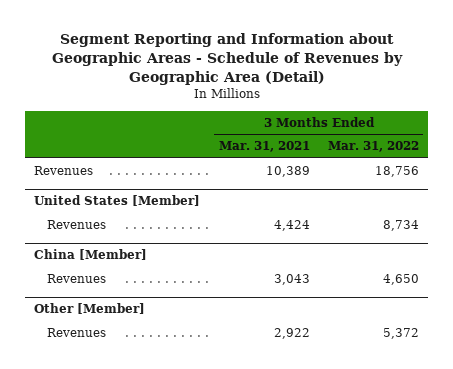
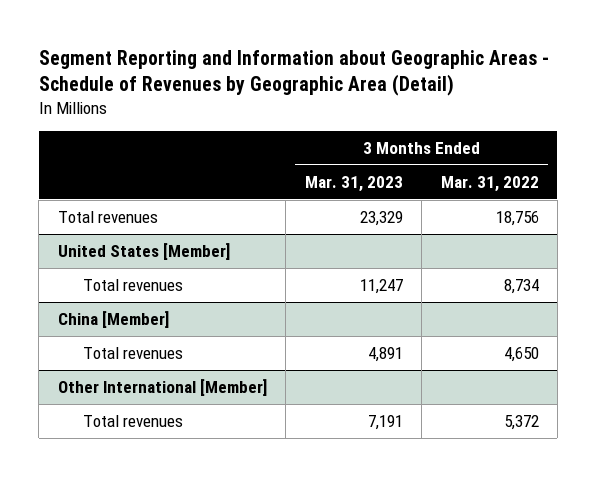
- | 3 Months Ended Mar. 31, 2021 | 3 Months Ended Mar. 31, 2022
+ | 3 Months Ended Mar. 31, 2023 | 3 Months Ended Mar. 31, 2022
- Revenues | 10,389 | 18,756
+ Total revenues | 23,329 | 18,756
@ United States [Member]
- Revenues | 4,424 | 8,734
+ Total revenues | 11,247 | 8,734
@ China [Member]
- Revenues | 3,043 | 4,650
- Other [Member]
- Revenues | 2,922 | 5,372
@ China [Member]
+ Total revenues | 4,891 | 4,650
+ Other International [Member]
+ Total revenues | 7,191 | 5,372

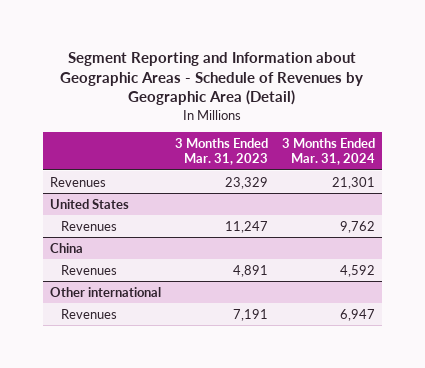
- | 3 Months Ended Mar. 31, 2023 | 3 Months Ended Mar. 31, 2022
+ | 3 Months Ended Mar. 31, 2023 | 3 Months Ended Mar. 31, 2024
- Total revenues | 23,329 | 18,756
- United States [Member]
- Total revenues | 11,247 | 8,734
- China [Member]
- Total revenues | 4,891 | 4,650
- Other International [Member]
- Total revenues | 7,191 | 5,372
+ Revenues | 23,329 | 21,301
+ United States
+ Revenues | 11,247 | 9,762
+ China
+ Revenues | 4,891 | 4,592
+ Other international
+ Revenues | 7,191 | 6,947

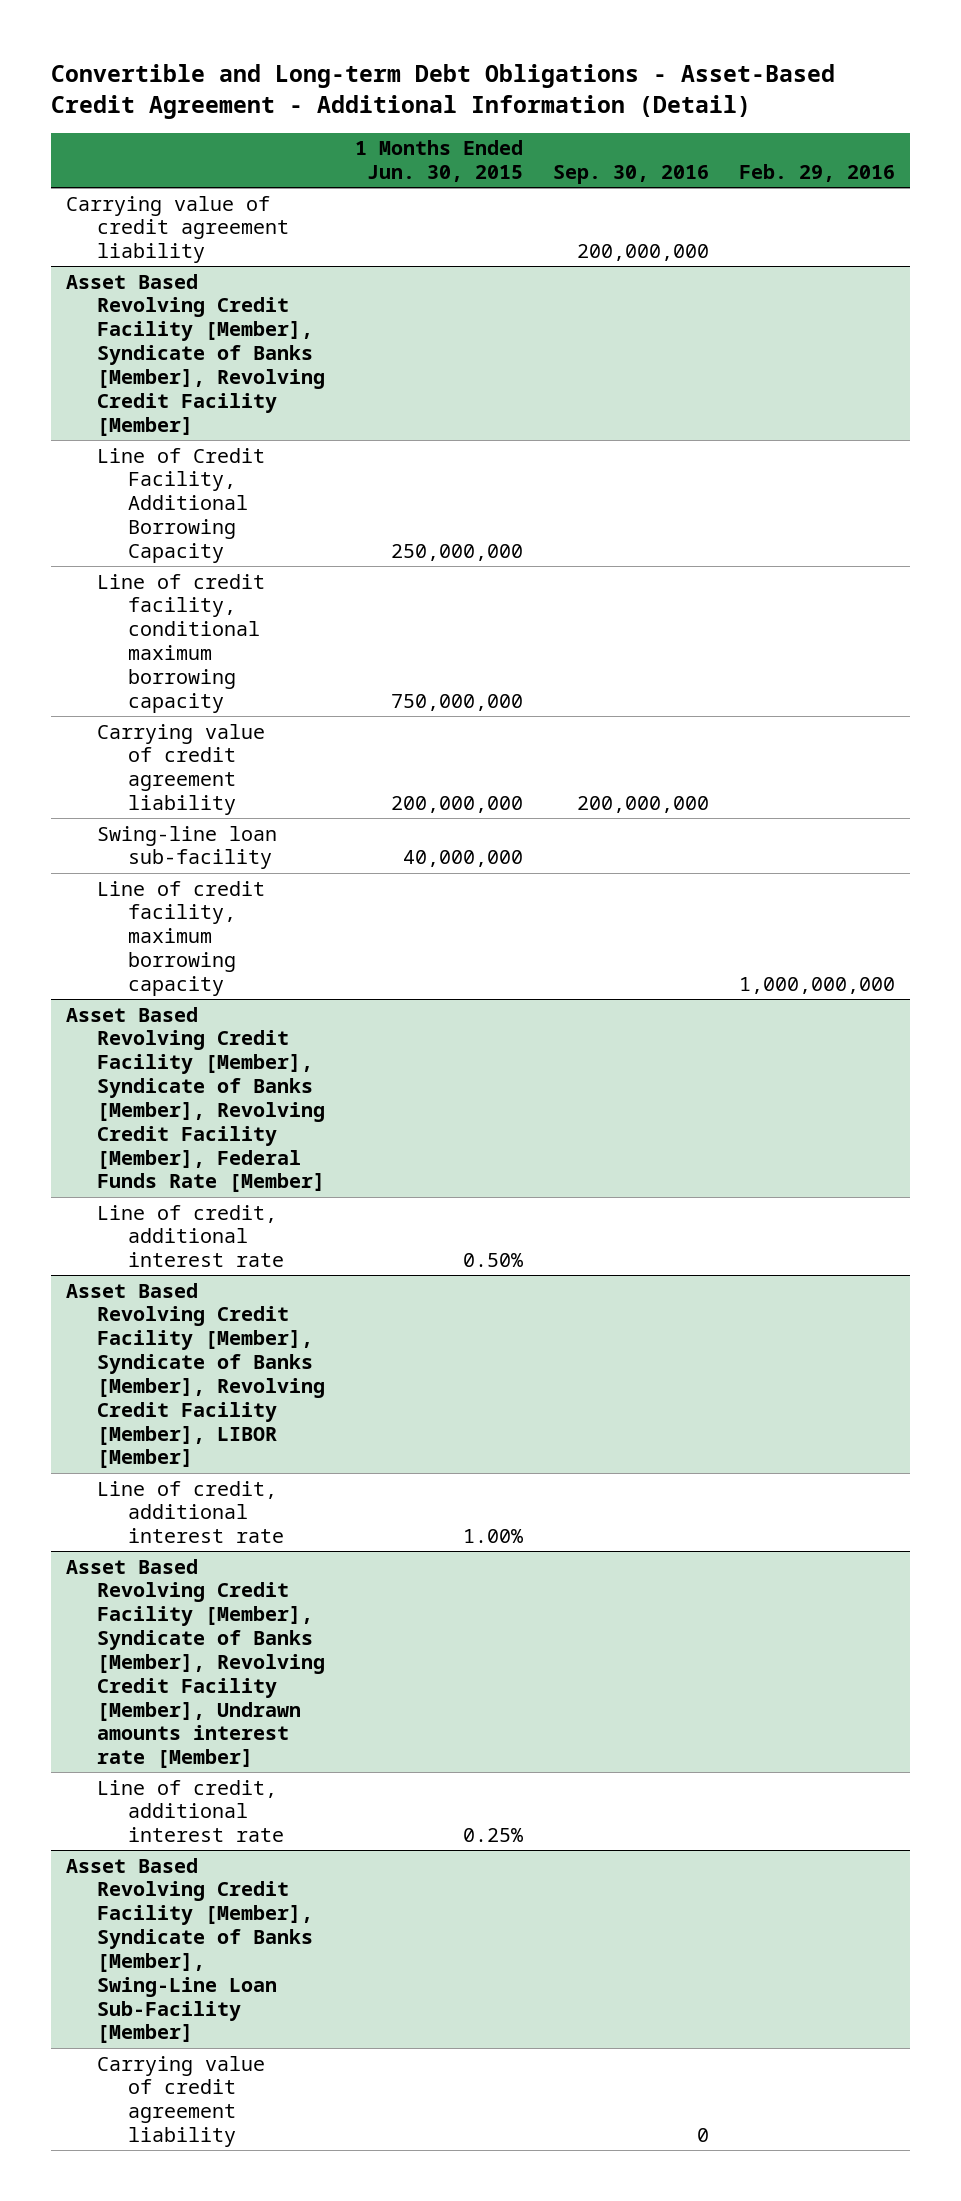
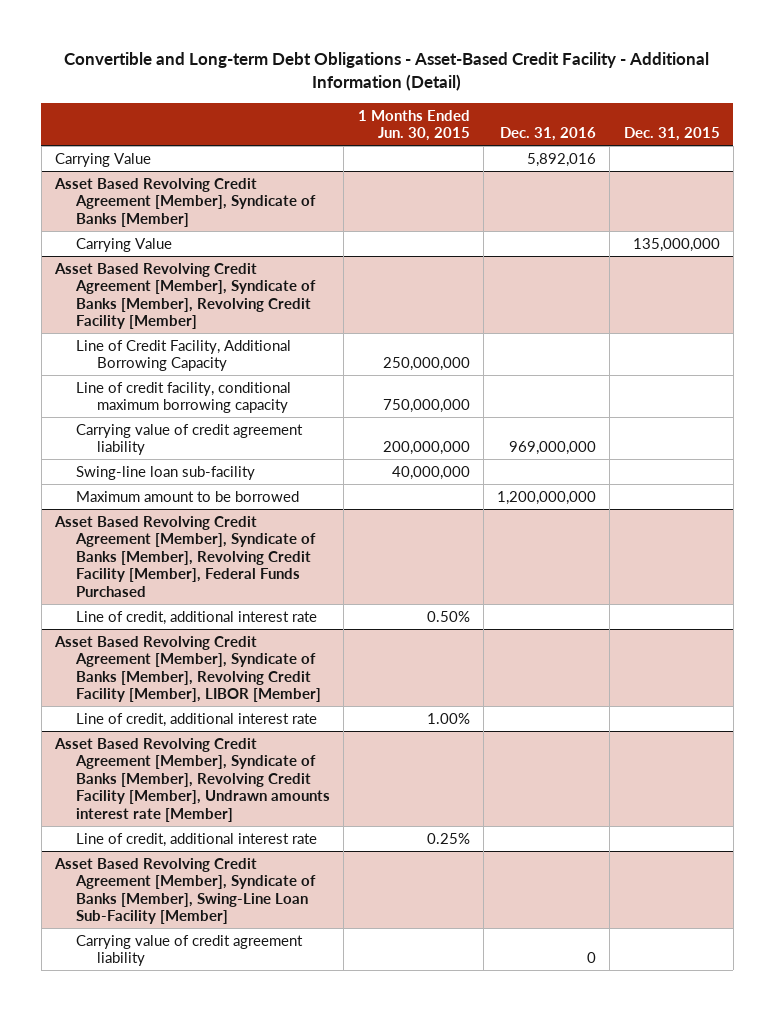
- Convertible and Long-term Debt Obligations - Asset-Based Credit Agreement - Additional Information (Detail)
+ Convertible and Long-term Debt Obligations - Asset-Based Credit Facility - Additional Information (Detail)
- | 1 Months Ended Jun. 30, 2015 | Sep. 30, 2016 | Feb. 29, 2016
+ | 1 Months Ended Jun. 30, 2015 | Dec. 31, 2016 | Dec. 31, 2015
- Carrying value of credit agreement liability | | 200,000,000 |
- Asset Based Revolving Credit Facility [Member], Syndicate of Banks [Member], Revolving Credit Facility [Member]
+ Carrying Value | | 5,892,016 |
+ Asset Based Revolving Credit Agreement [Member], Syndicate of Banks [Member]
+ Carrying Value | | | 135,000,000
+ Asset Based Revolving Credit Agreement [Member], Syndicate of Banks [Member], Revolving Credit Facility [Member]
- Line of credit facility, maximum borrowing capacity | | | 1,000,000,000
- Asset Based Revolving Credit Facility [Member], Syndicate of Banks [Member], Revolving Credit Facility [Member], Federal Funds Rate [Member]
+ Maximum amount to be borrowed | | 1,200,000,000 |
+ Asset Based Revolving Credit Agreement [Member], Syndicate of Banks [Member], Revolving Credit Facility [Member], Federal Funds Purchased
- Asset Based Revolving Credit Facility [Member], Syndicate of Banks [Member], Revolving Credit Facility [Member], LIBOR [Member]
+ Asset Based Revolving Credit Agreement [Member], Syndicate of Banks [Member], Revolving Credit Facility [Member], LIBOR [Member]
- Asset Based Revolving Credit Facility [Member], Syndicate of Banks [Member], Revolving Credit Facility [Member], Undrawn amounts interest rate [Member]
+ Asset Based Revolving Credit Agreement [Member], Syndicate of Banks [Member], Revolving Credit Facility [Member], Undrawn amounts interest rate [Member]
- Asset Based Revolving Credit Facility [Member], Syndicate of Banks [Member], Swing-Line Loan Sub-Facility [Member]
+ Asset Based Revolving Credit Agreement [Member], Syndicate of Banks [Member], Swing-Line Loan Sub-Facility [Member]

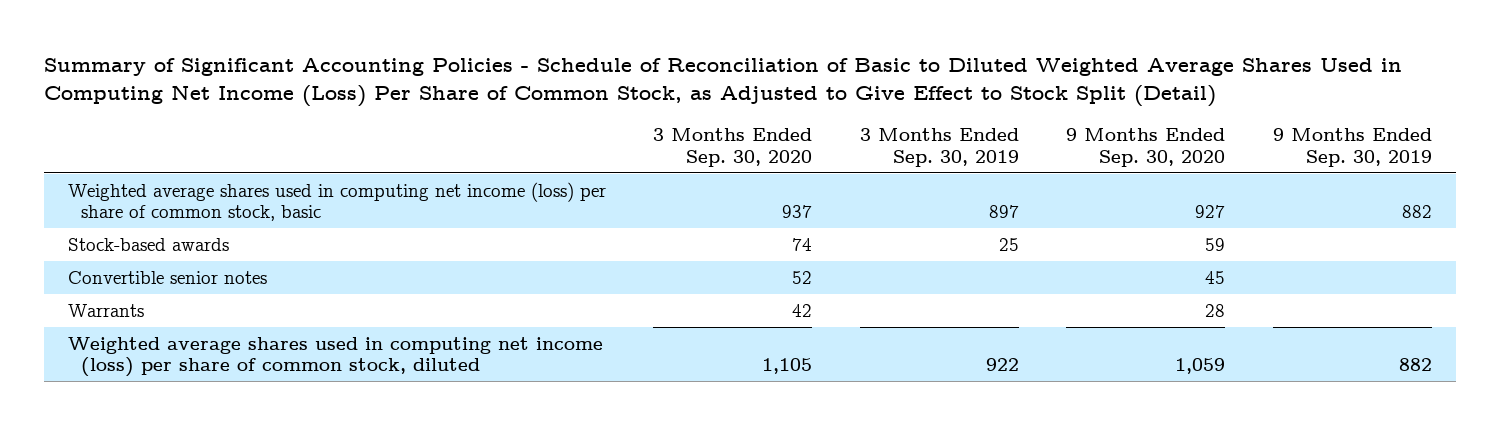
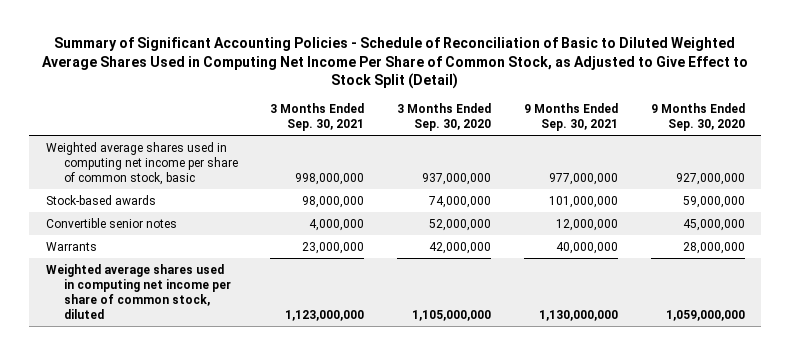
- Summary of Significant Accounting Policies - Schedule of Reconciliation of Basic to Diluted Weighted Average Shares Used in Computing Net Income (Loss) Per Share of Common Stock, as Adjusted to Give Effect to Stock Split (Detail)
+ Summary of Significant Accounting Policies - Schedule of Reconciliation of Basic to Diluted Weighted Average Shares Used in Computing Net Income Per Share of Common Stock, as Adjusted to Give Effect to Stock Split (Detail)
- | 3 Months Ended Sep. 30, 2020 | 3 Months Ended Sep. 30, 2019 | 9 Months Ended Sep. 30, 2020 | 9 Months Ended Sep. 30, 2019
+ | 3 Months Ended Sep. 30, 2021 | 3 Months Ended Sep. 30, 2020 | 9 Months Ended Sep. 30, 2021 | 9 Months Ended Sep. 30, 2020
- Weighted average shares used in computing net income (loss) per share of common stock, basic | 937 | 897 | 927 | 882
- Stock-based awards | 74 | 25 | 59 |
- Convertible senior notes | 52 | | 45 |
- Warrants | 42 | | 28 |
- Weighted average shares used in computing net income (loss) per share of common stock, diluted | 1,105 | 922 | 1,059 | 882
+ Weighted average shares used in computing net income per share of common stock, basic | 998,000,000 | 937,000,000 | 977,000,000 | 927,000,000
+ Stock-based awards | 98,000,000 | 74,000,000 | 101,000,000 | 59,000,000
+ Convertible senior notes | 4,000,000 | 52,000,000 | 12,000,000 | 45,000,000
+ Warrants | 23,000,000 | 42,000,000 | 40,000,000 | 28,000,000
+ Weighted average shares used in computing net income per share of common stock, diluted | 1,123,000,000 | 1,105,000,000 | 1,130,000,000 | 1,059,000,000

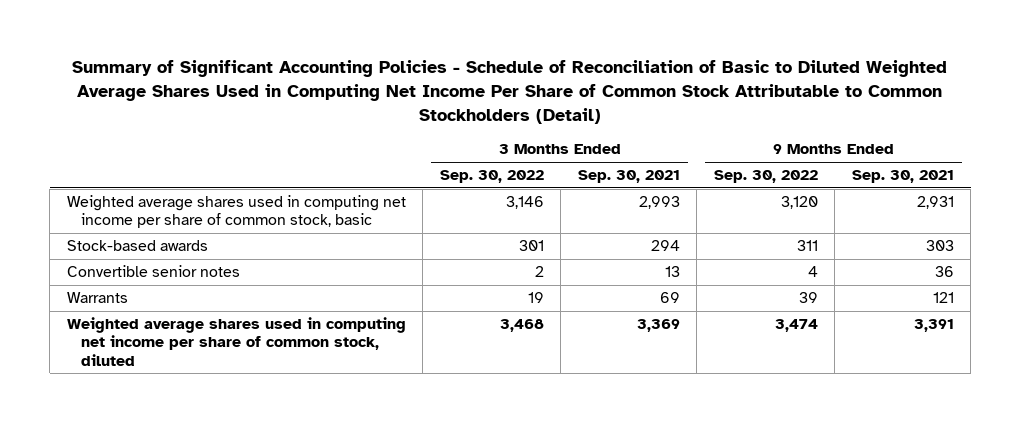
- Summary of Significant Accounting Policies - Schedule of Reconciliation of Basic to Diluted Weighted Average Shares Used in Computing Net Income Per Share of Common Stock, as Adjusted to Give Effect to Stock Split (Detail)
+ Summary of Significant Accounting Policies - Schedule of Reconciliation of Basic to Diluted Weighted Average Shares Used in Computing Net Income Per Share of Common Stock Attributable to Common Stockholders (Detail)
- | 3 Months Ended Sep. 30, 2021 | 3 Months Ended Sep. 30, 2020 | 9 Months Ended Sep. 30, 2021 | 9 Months Ended Sep. 30, 2020
+ | 3 Months Ended Sep. 30, 2022 | 3 Months Ended Sep. 30, 2021 | 9 Months Ended Sep. 30, 2022 | 9 Months Ended Sep. 30, 2021
- Weighted average shares used in computing net income per share of common stock, basic | 998,000,000 | 937,000,000 | 977,000,000 | 927,000,000
- Stock-based awards | 98,000,000 | 74,000,000 | 101,000,000 | 59,000,000
- Convertible senior notes | 4,000,000 | 52,000,000 | 12,000,000 | 45,000,000
- Warrants | 23,000,000 | 42,000,000 | 40,000,000 | 28,000,000
- Weighted average shares used in computing net income per share of common stock, diluted | 1,123,000,000 | 1,105,000,000 | 1,130,000,000 | 1,059,000,000
+ Weighted average shares used in computing net income per share of common stock, basic | 3,146 | 2,993 | 3,120 | 2,931
+ Stock-based awards | 301 | 294 | 311 | 303
+ Convertible senior notes | 2 | 13 | 4 | 36
+ Warrants | 19 | 69 | 39 | 121
+ Weighted average shares used in computing net income per share of common stock, diluted | 3,468 | 3,369 | 3,474 | 3,391

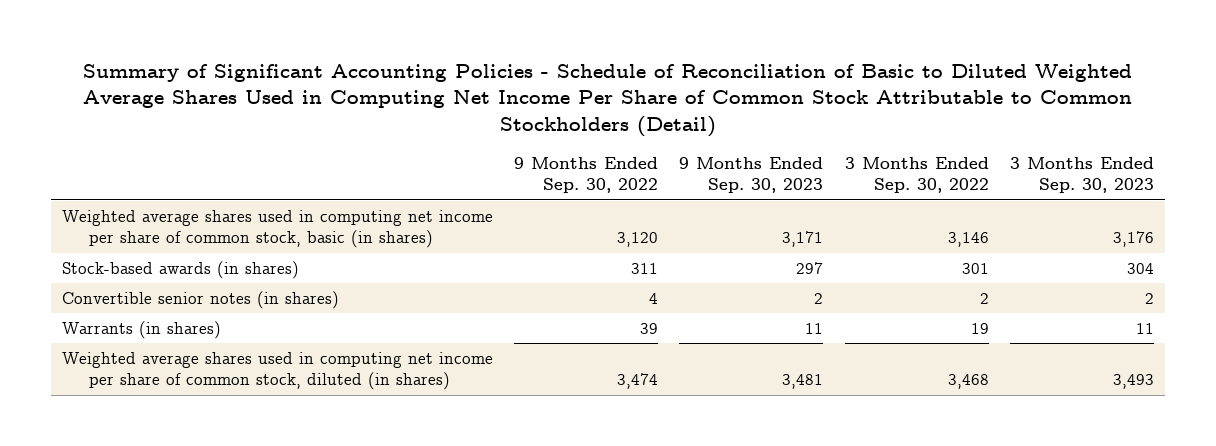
- | 3 Months Ended Sep. 30, 2022 | 3 Months Ended Sep. 30, 2021 | 9 Months Ended Sep. 30, 2022 | 9 Months Ended Sep. 30, 2021
+ | 9 Months Ended Sep. 30, 2022 | 9 Months Ended Sep. 30, 2023 | 3 Months Ended Sep. 30, 2022 | 3 Months Ended Sep. 30, 2023
- Weighted average shares used in computing net income per share of common stock, basic | 3,146 | 2,993 | 3,120 | 2,931
- Stock-based awards | 301 | 294 | 311 | 303
- Convertible senior notes | 2 | 13 | 4 | 36
- Warrants | 19 | 69 | 39 | 121
- Weighted average shares used in computing net income per share of common stock, diluted | 3,468 | 3,369 | 3,474 | 3,391
+ Weighted average shares used in computing net income per share of common stock, basic (in shares) | 3,120 | 3,171 | 3,146 | 3,176
+ Stock-based awards (in shares) | 311 | 297 | 301 | 304
+ Convertible senior notes (in shares) | 4 | 2 | 2 | 2
+ Warrants (in shares) | 39 | 11 | 19 | 11
+ Weighted average shares used in computing net income per share of common stock, diluted (in shares) | 3,474 | 3,481 | 3,468 | 3,493

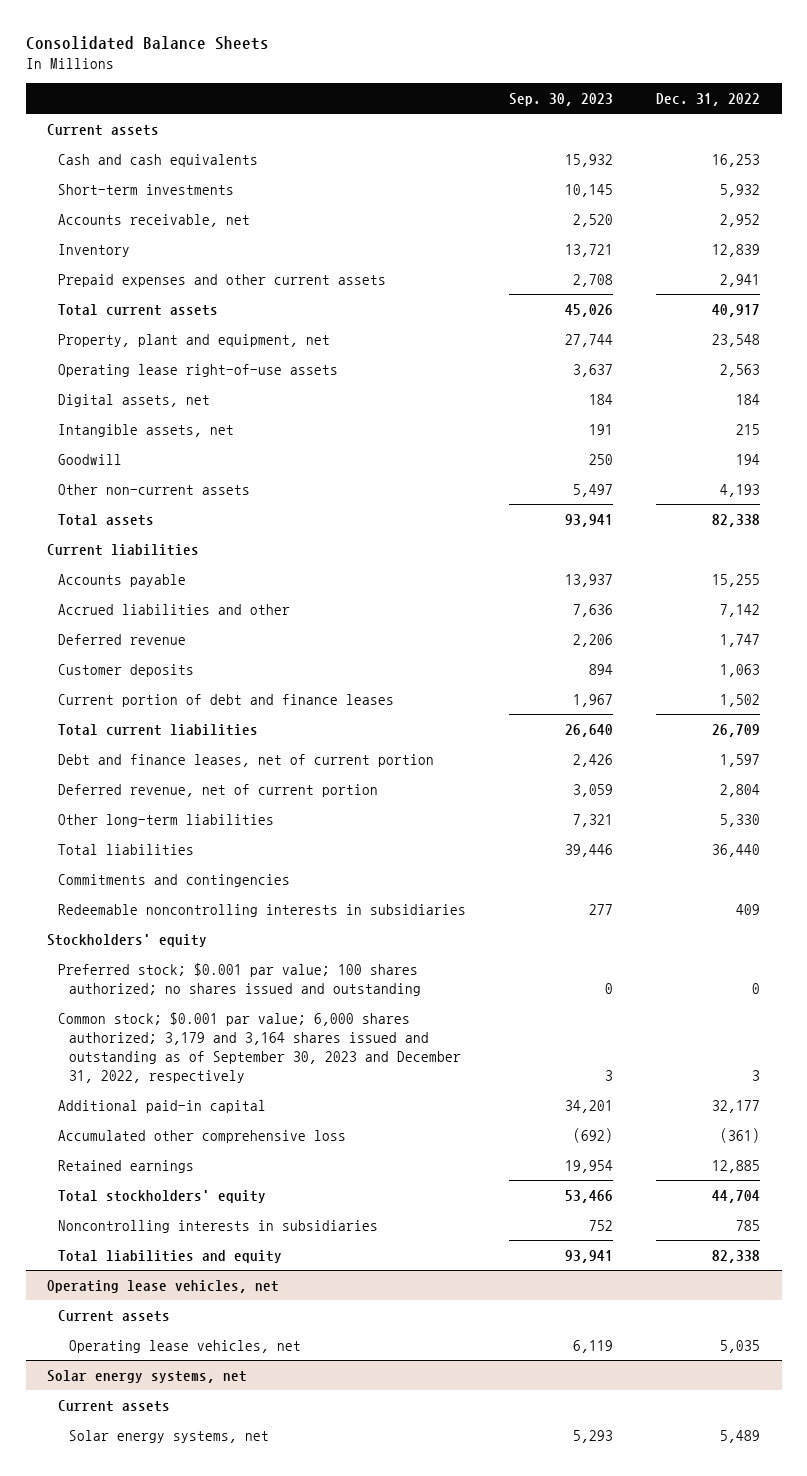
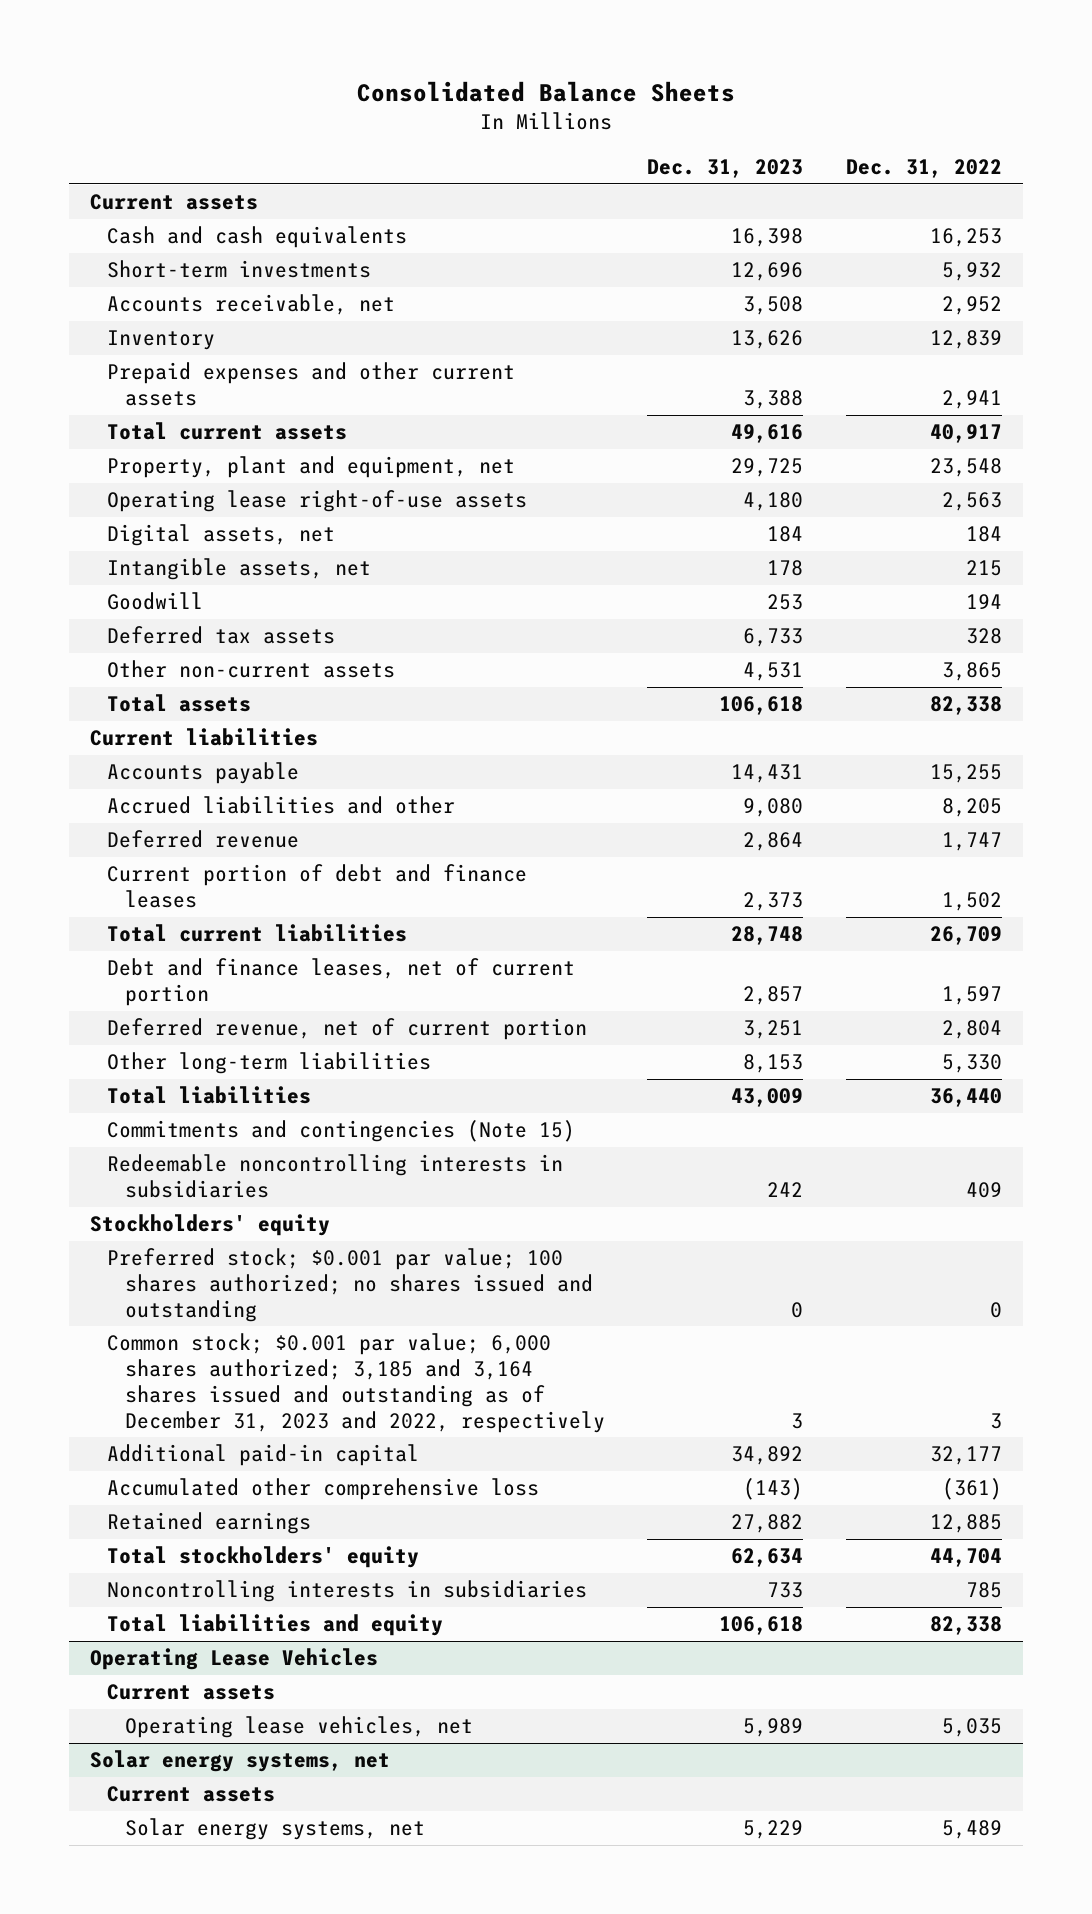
- | Sep. 30, 2023 | Dec. 31, 2022
+ | Dec. 31, 2023 | Dec. 31, 2022
- Other non-current assets | 5,497 | 4,193
+ Deferred tax assets | 6,733 | 328
+ Other non-current assets | 4,531 | 3,865
- Accrued liabilities and other | 7,636 | 7,142
+ Accrued liabilities and other | 9,080 | 8,205
- Customer deposits | 894 | 1,063
- Commitments and contingencies
+ Commitments and contingencies (Note 15)
- Common stock; $0.001 par value; 6,000 shares authorized; 3,179 and 3,164 shares issued and outstanding as of September 30, 2023 and December 31, 2022, respectively | 3 | 3
+ Common stock; $0.001 par value; 6,000 shares authorized; 3,185 and 3,164 shares issued and outstanding as of December 31, 2023 and 2022, respectively | 3 | 3
- Operating lease vehicles, net
+ Operating Lease Vehicles

